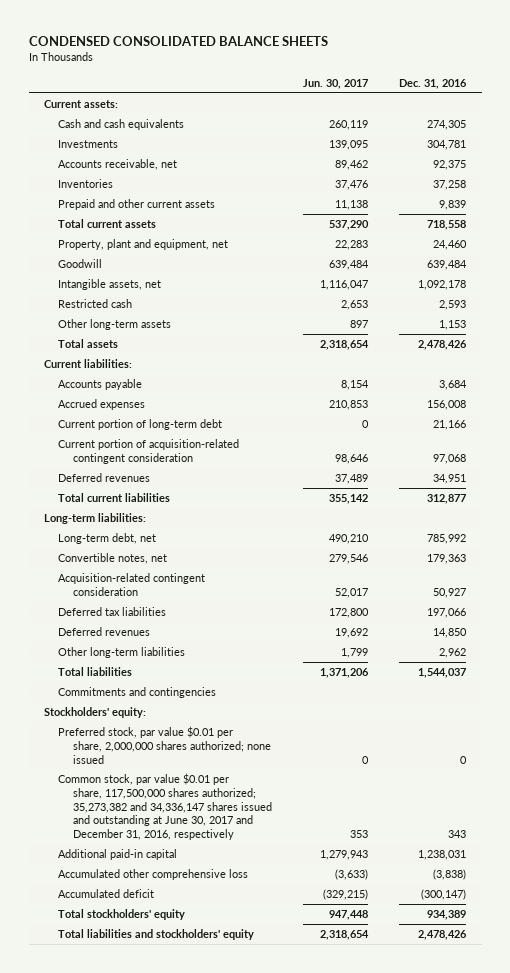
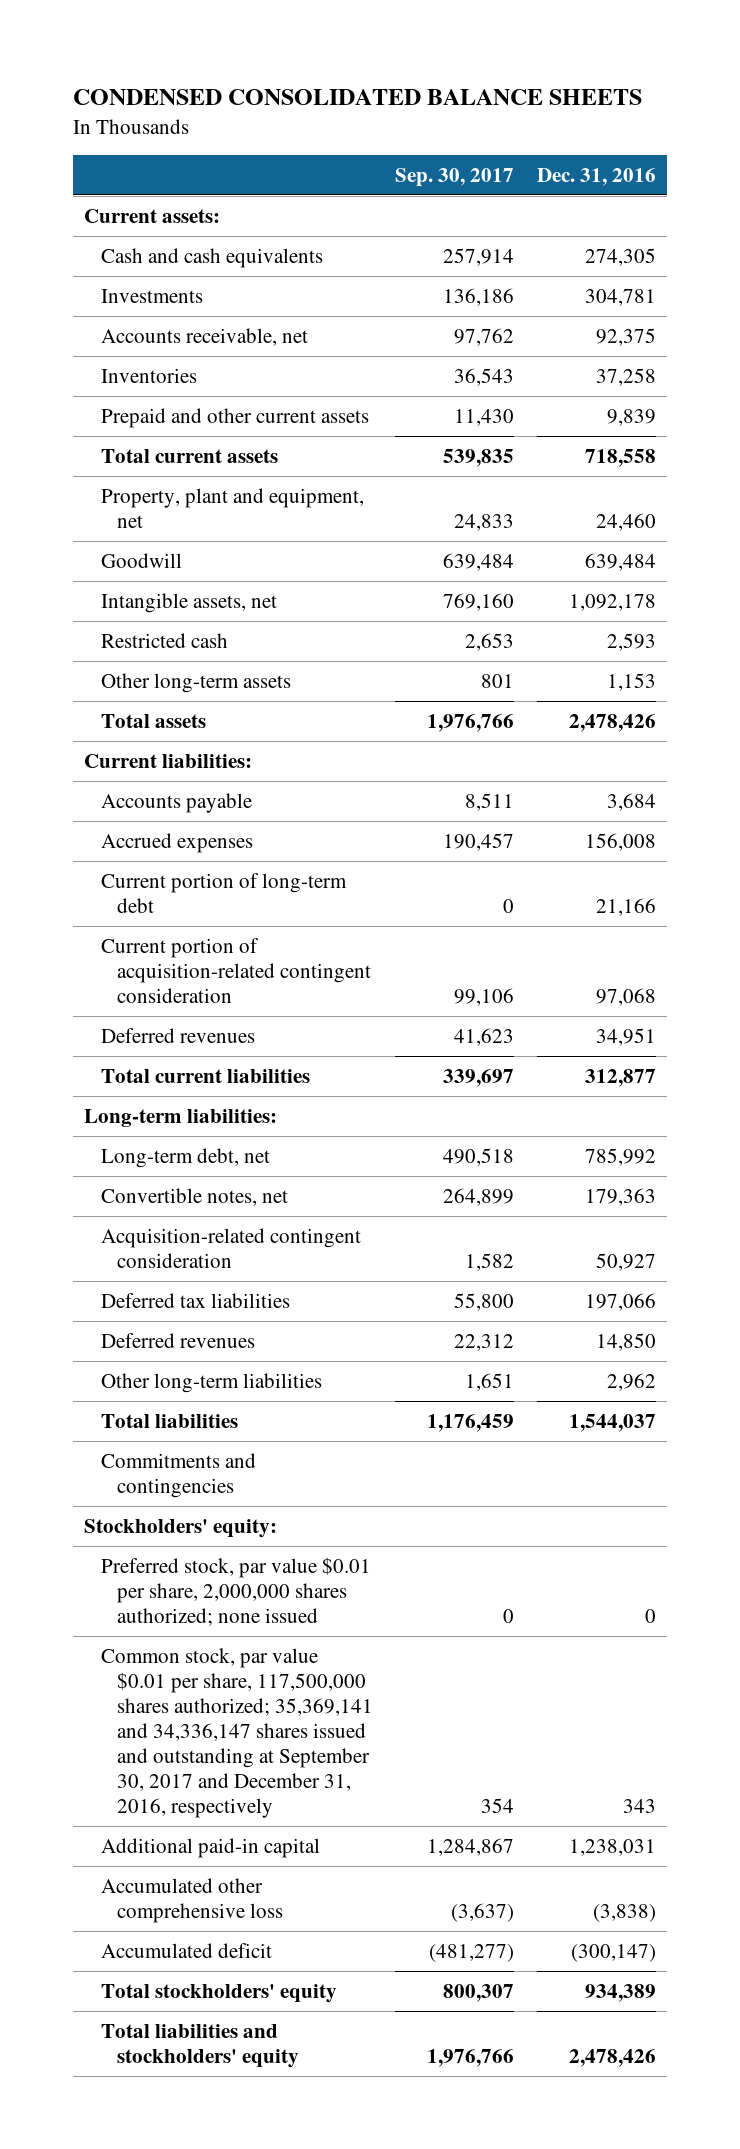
- | Jun. 30, 2017 | Dec. 31, 2016
+ | Sep. 30, 2017 | Dec. 31, 2016
- Common stock, par value $0.01 per share, 117,500,000 shares authorized; 35,273,382 and 34,336,147 shares issued and outstanding at June 30, 2017 and December 31, 2016, respectively | 353 | 343
+ Common stock, par value $0.01 per share, 117,500,000 shares authorized; 35,369,141 and 34,336,147 shares issued and outstanding at September 30, 2017 and December 31, 2016, respectively | 354 | 343

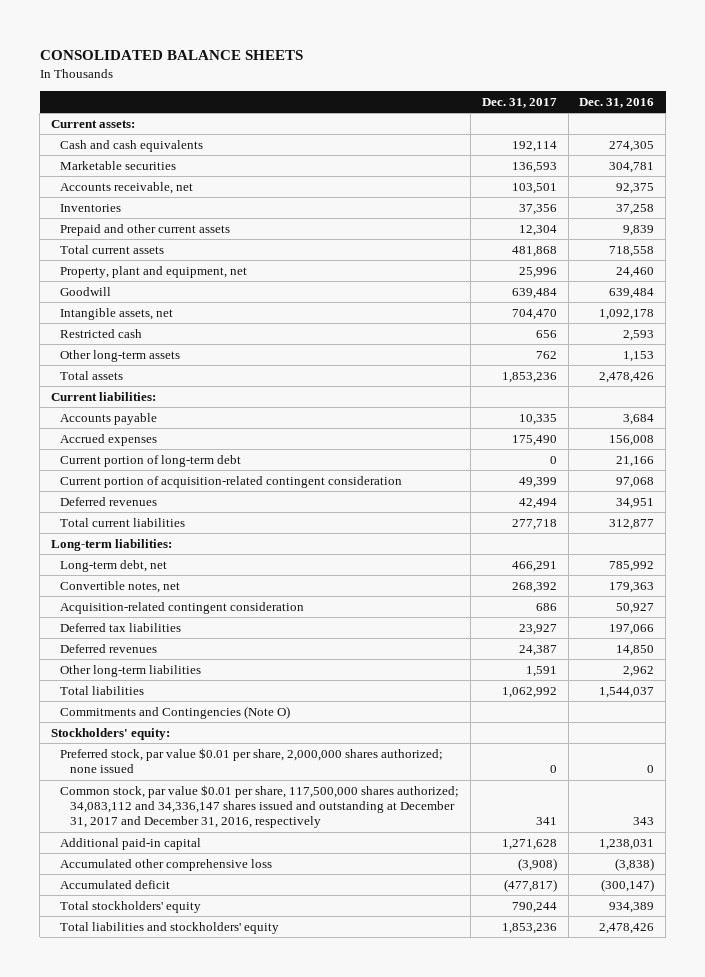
- CONDENSED CONSOLIDATED BALANCE SHEETS
+ CONSOLIDATED BALANCE SHEETS
- | Sep. 30, 2017 | Dec. 31, 2016
+ | Dec. 31, 2017 | Dec. 31, 2016
- Investments | 136,186 | 304,781
+ Marketable securities | 136,593 | 304,781
- Commitments and contingencies
+ Commitments and Contingencies (Note O)
- Common stock, par value $0.01 per share, 117,500,000 shares authorized; 35,369,141 and 34,336,147 shares issued and outstanding at September 30, 2017 and December 31, 2016, respectively | 354 | 343
+ Common stock, par value $0.01 per share, 117,500,000 shares authorized; 34,083,112 and 34,336,147 shares issued and outstanding at December 31, 2017 and December 31, 2016, respectively | 341 | 343

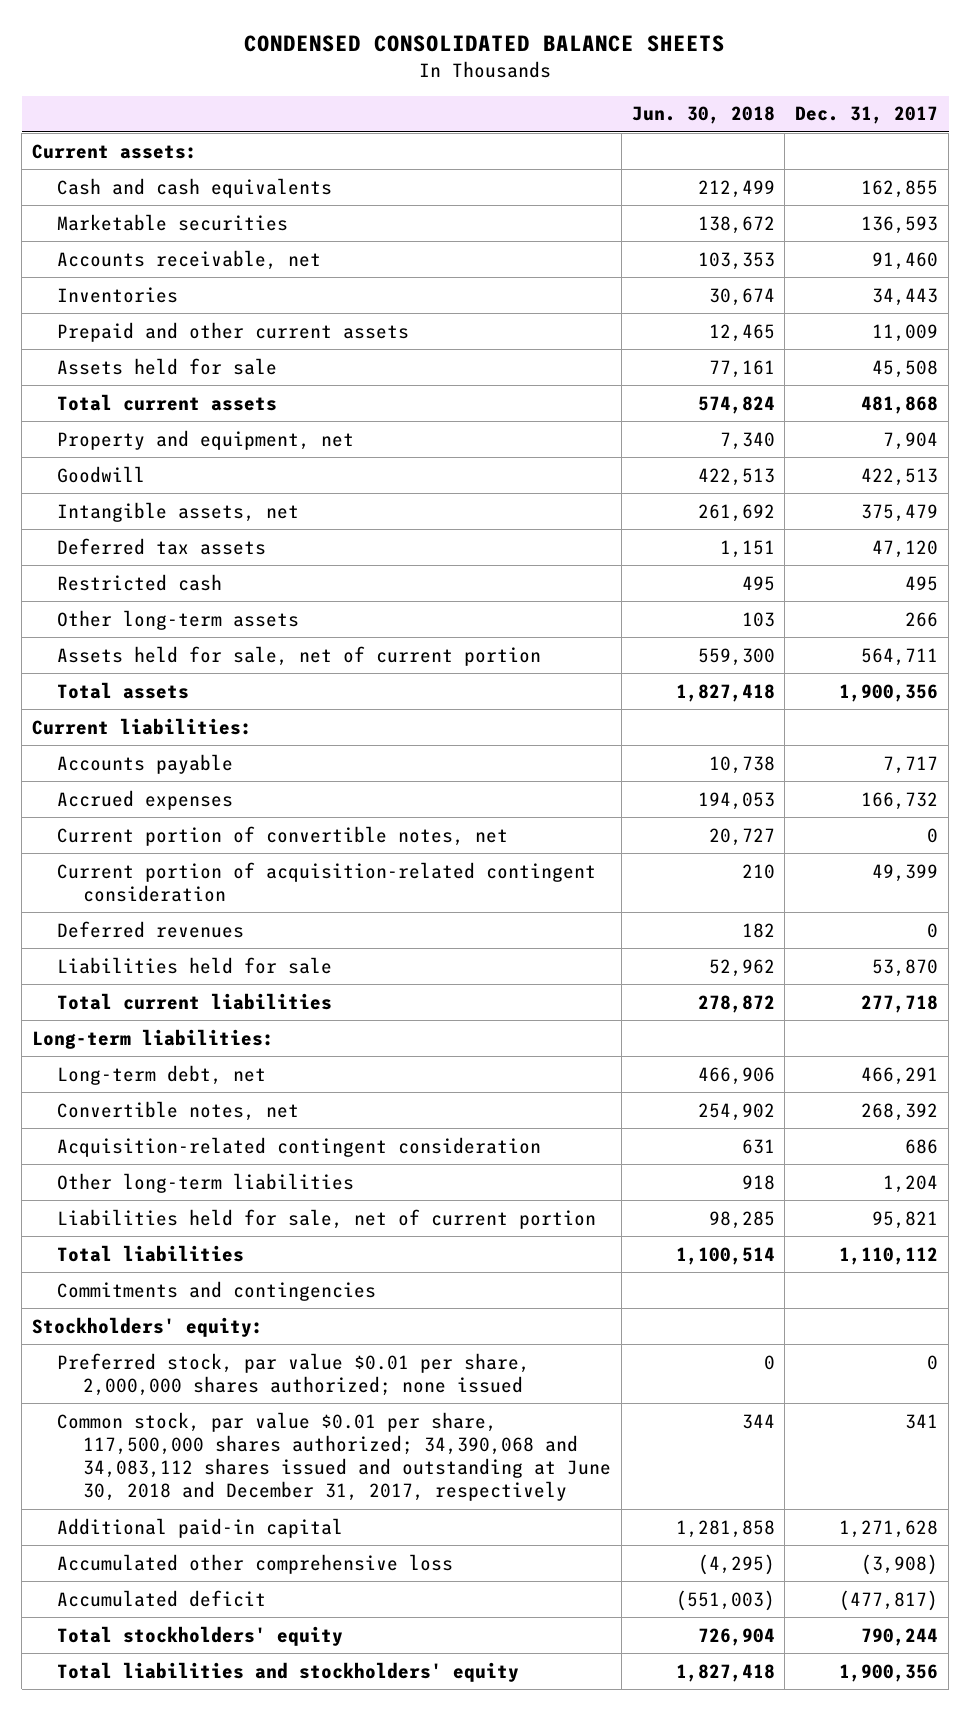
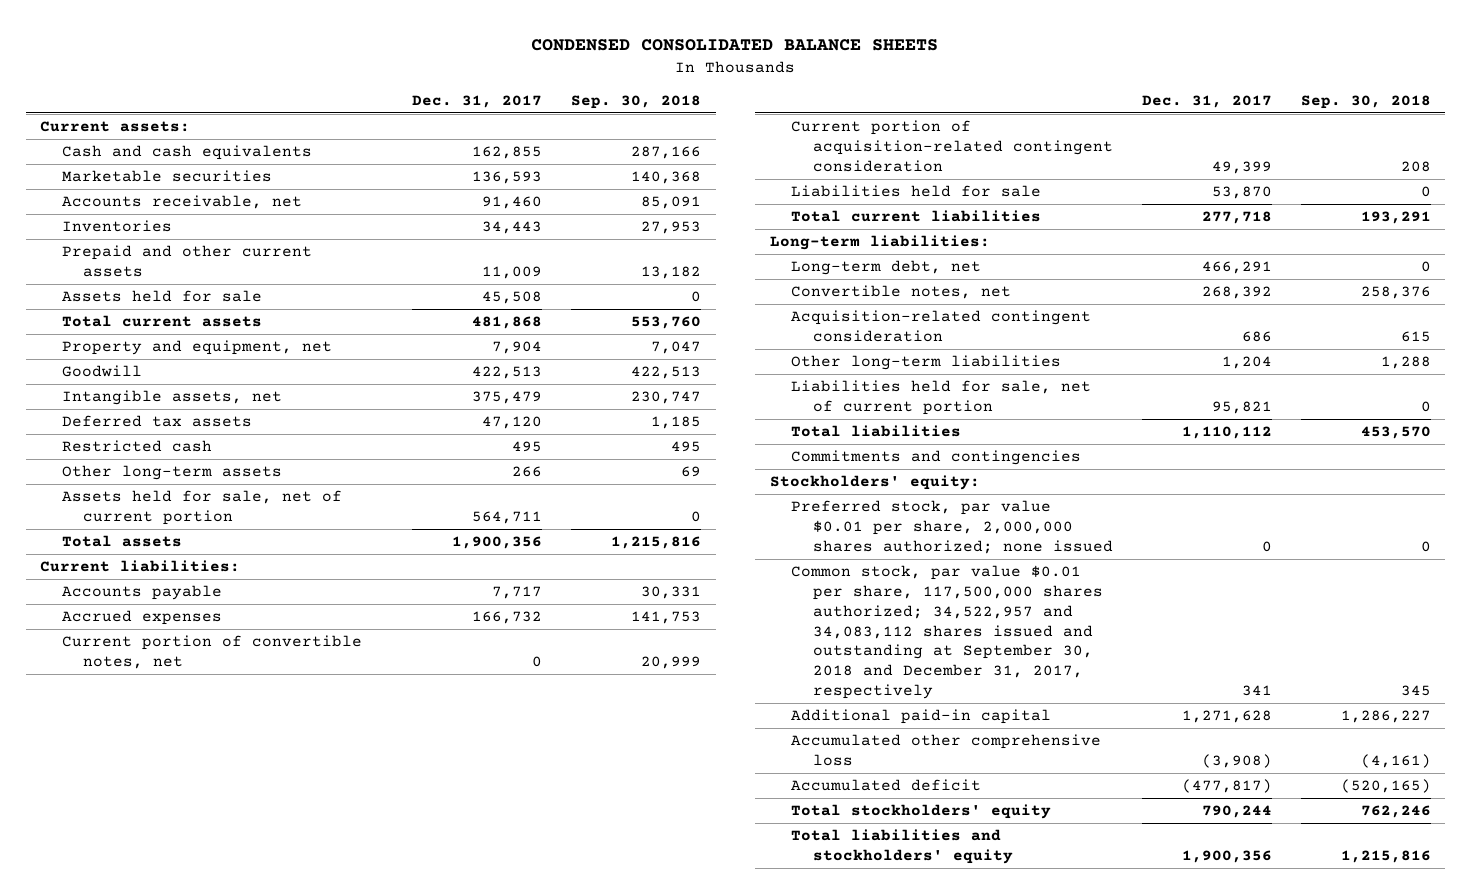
- | Jun. 30, 2018 | Dec. 31, 2017
+ | Dec. 31, 2017 | Sep. 30, 2018
- Deferred revenues | 182 | 0
- Common stock, par value $0.01 per share, 117,500,000 shares authorized; 34,390,068 and 34,083,112 shares issued and outstanding at June 30, 2018 and December 31, 2017, respectively | 344 | 341
+ Common stock, par value $0.01 per share, 117,500,000 shares authorized; 34,522,957 and 34,083,112 shares issued and outstanding at September 30, 2018 and December 31, 2017, respectively | 341 | 345

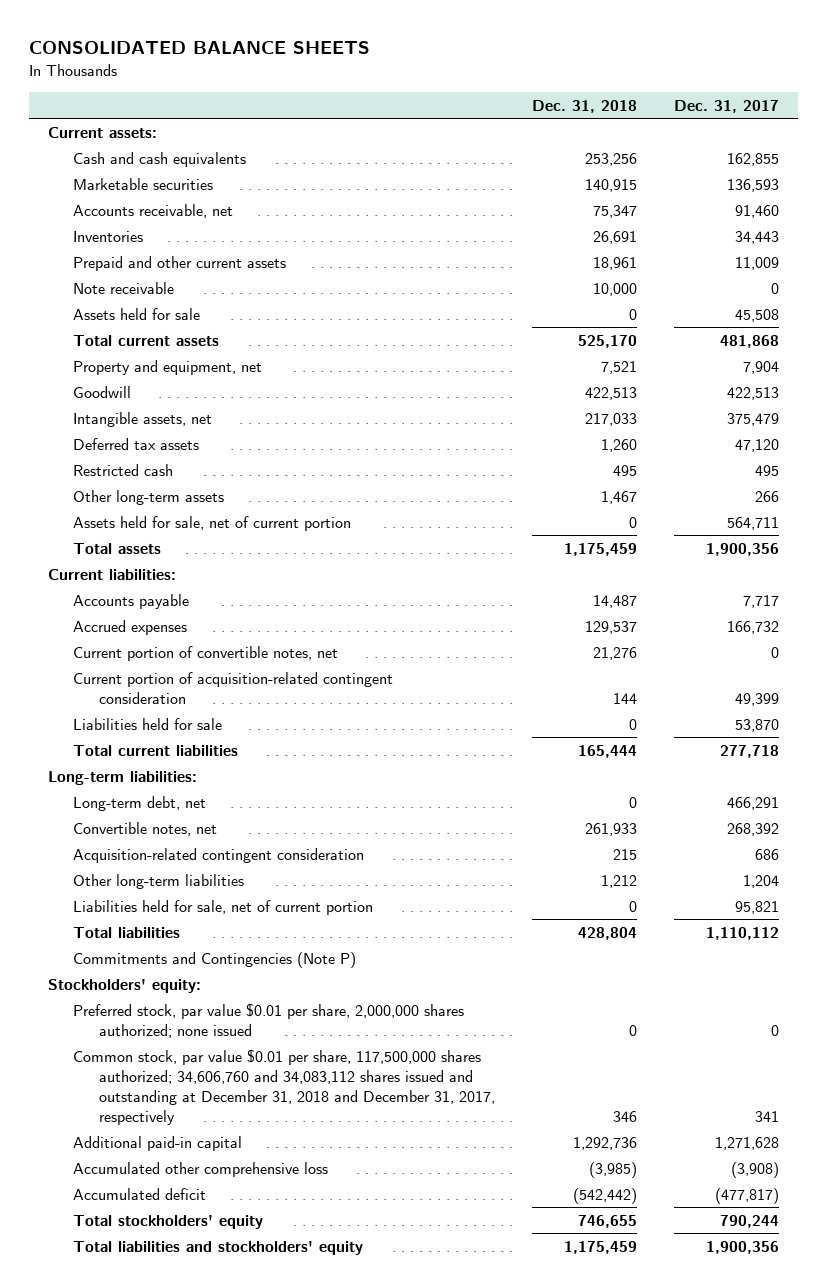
- CONDENSED CONSOLIDATED BALANCE SHEETS
+ CONSOLIDATED BALANCE SHEETS
- | Dec. 31, 2017 | Sep. 30, 2018
+ | Dec. 31, 2018 | Dec. 31, 2017
+ Note receivable | 10,000 | 0
- Commitments and contingencies
+ Commitments and Contingencies (Note P)
- Common stock, par value $0.01 per share, 117,500,000 shares authorized; 34,522,957 and 34,083,112 shares issued and outstanding at September 30, 2018 and December 31, 2017, respectively | 341 | 345
+ Common stock, par value $0.01 per share, 117,500,000 shares authorized; 34,606,760 and 34,083,112 shares issued and outstanding at December 31, 2018 and December 31, 2017, respectively | 346 | 341

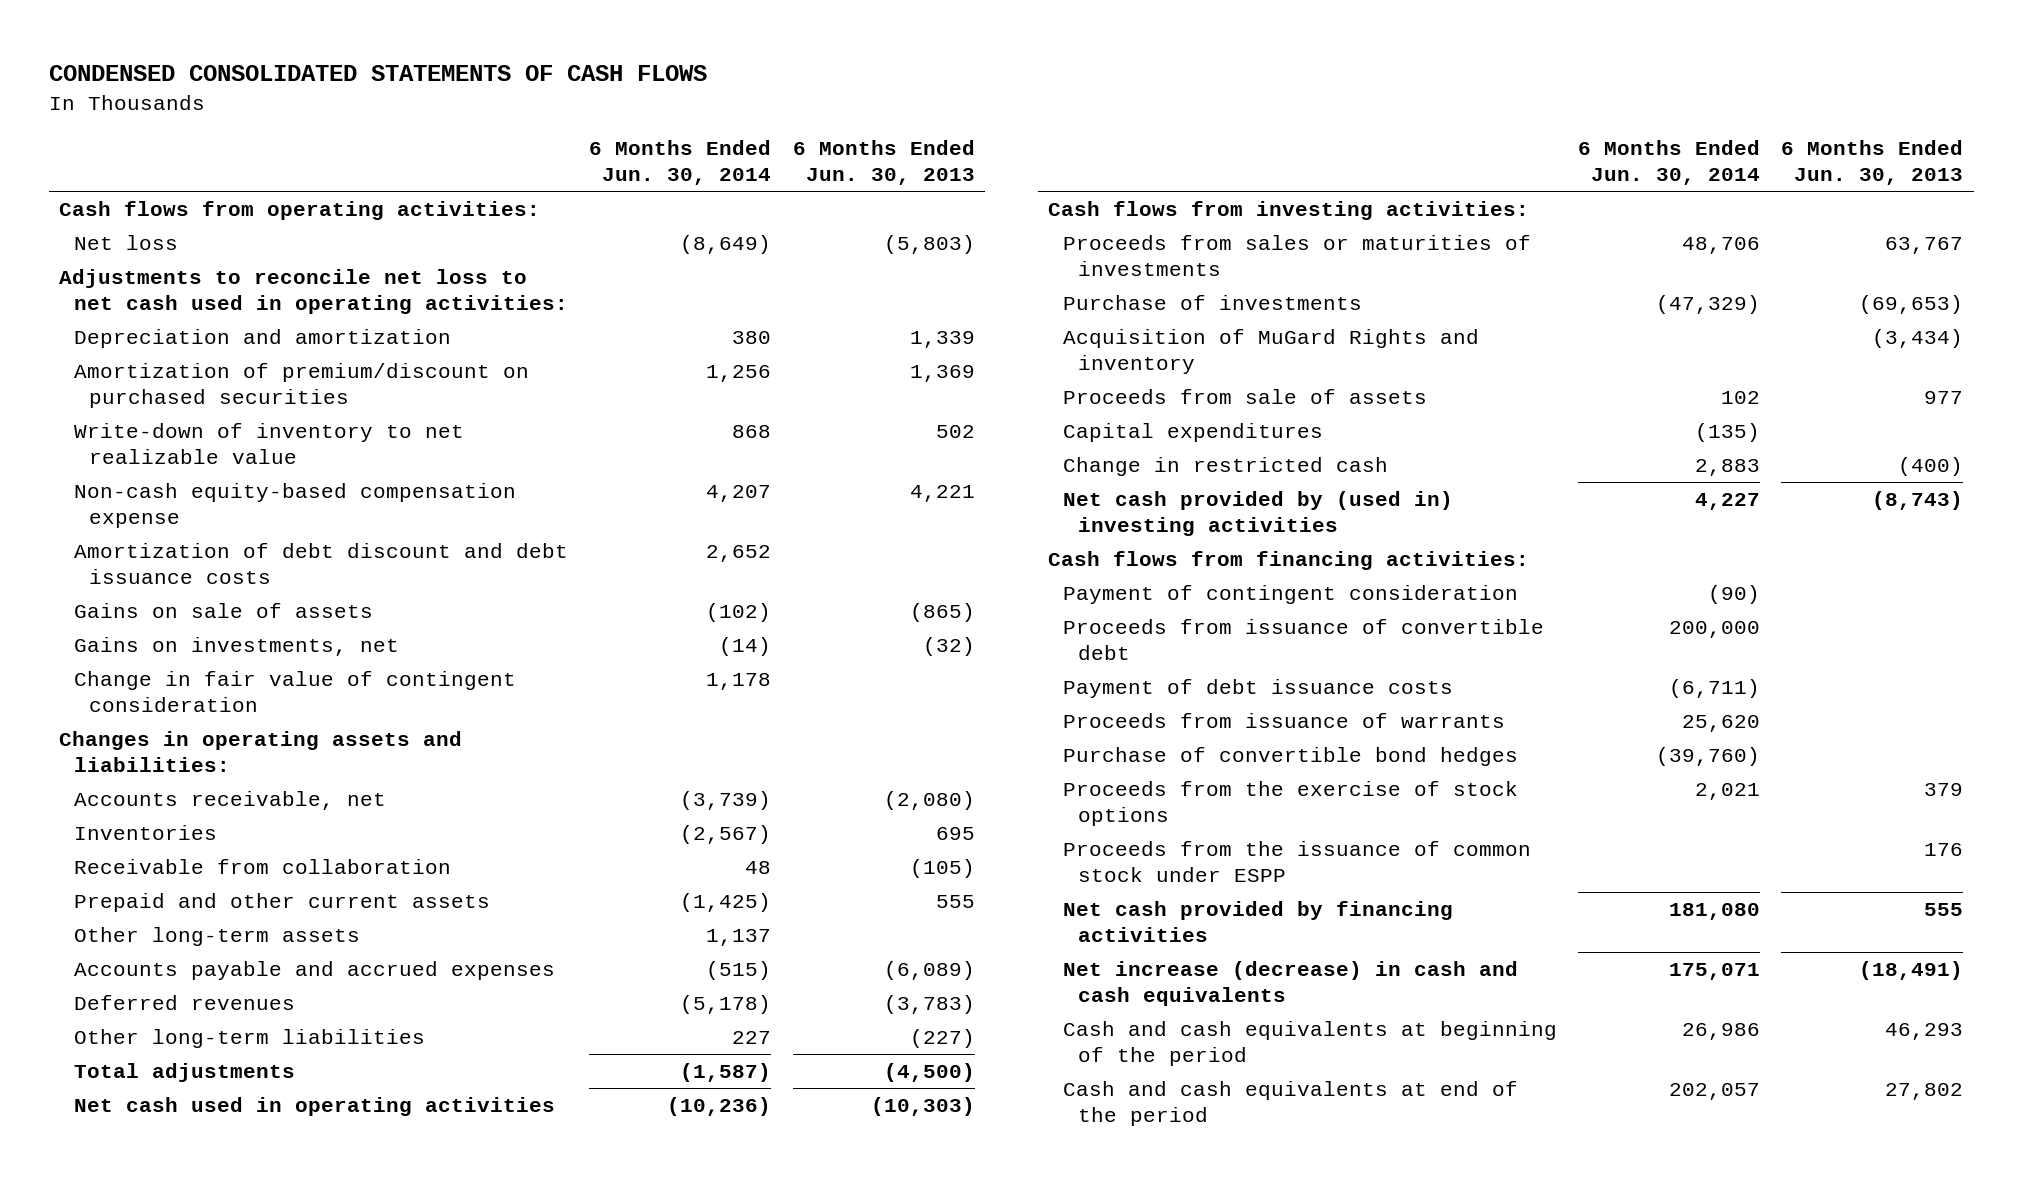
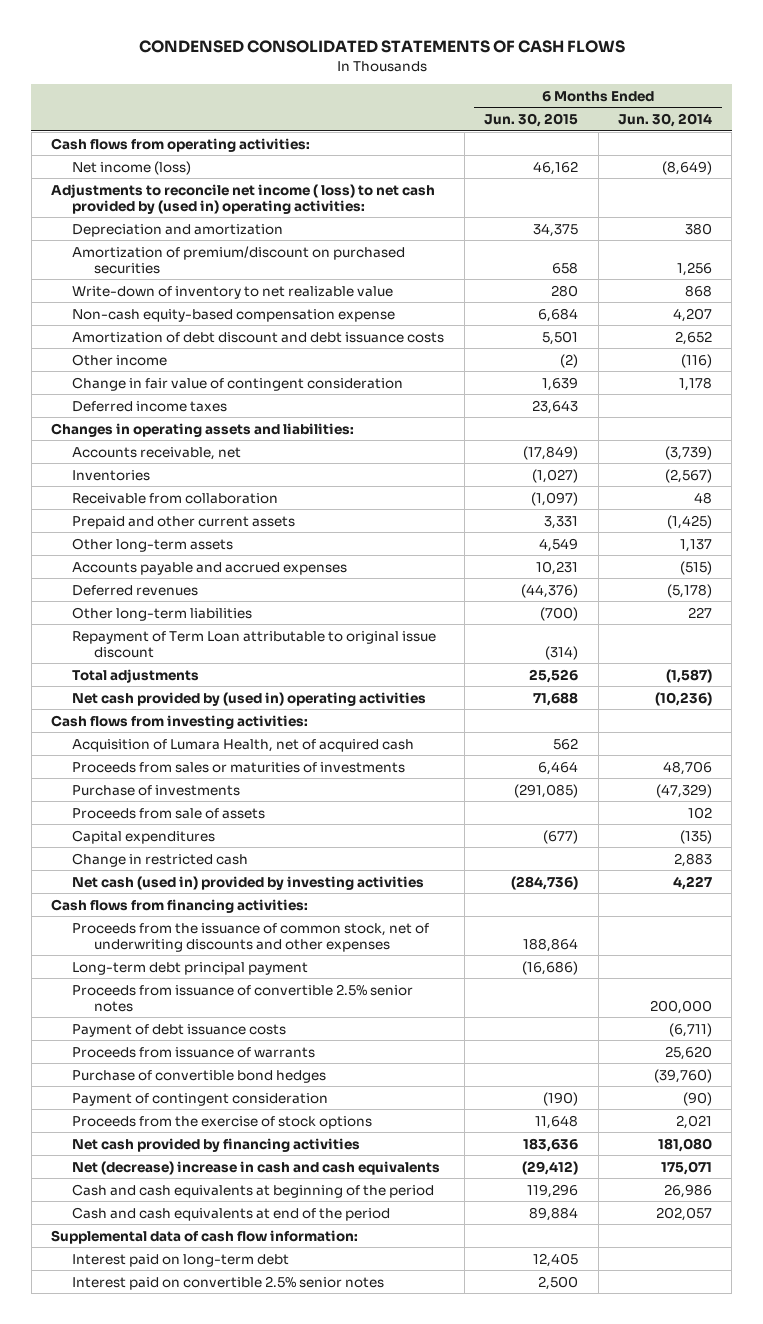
- | 6 Months Ended Jun. 30, 2014 | 6 Months Ended Jun. 30, 2013
+ | 6 Months Ended Jun. 30, 2015 | 6 Months Ended Jun. 30, 2014
- Net loss | (8,649) | (5,803)
- Adjustments to reconcile net loss to net cash used in operating activities:
+ Net income (loss) | 46,162 | (8,649)
+ Adjustments to reconcile net income ( loss) to net cash provided by (used in) operating activities:
- Gains on sale of assets | (102) | (865)
- Gains on investments, net | (14) | (32)
+ Other income | (2) | (116)
+ Deferred income taxes | 23,643 |
+ Repayment of Term Loan attributable to original issue discount | (314) |
- Net cash used in operating activities | (10,236) | (10,303)
+ Net cash provided by (used in) operating activities | 71,688 | (10,236)
+ Acquisition of Lumara Health, net of acquired cash | 562 |
- Acquisition of MuGard Rights and inventory | | (3,434)
- Net cash provided by (used in) investing activities | 4,227 | (8,743)
+ Net cash (used in) provided by investing activities | (284,736) | 4,227
- Proceeds from issuance of convertible debt | 200,000 |
+ Proceeds from the issuance of common stock, net of underwriting discounts and other expenses | 188,864 |
+ Long-term debt principal payment | (16,686) |
+ Proceeds from issuance of convertible 2.5% senior notes | | 200,000
moved down: Payment of contingent consideration | (190) | (90)
- Proceeds from the issuance of common stock under ESPP | | 176
- Net increase (decrease) in cash and cash equivalents | 175,071 | (18,491)
+ Net (decrease) increase in cash and cash equivalents | (29,412) | 175,071
+ Supplemental data of cash flow information:
+ Interest paid on long-term debt | 12,405 |
+ Interest paid on convertible 2.5% senior notes | 2,500 |

